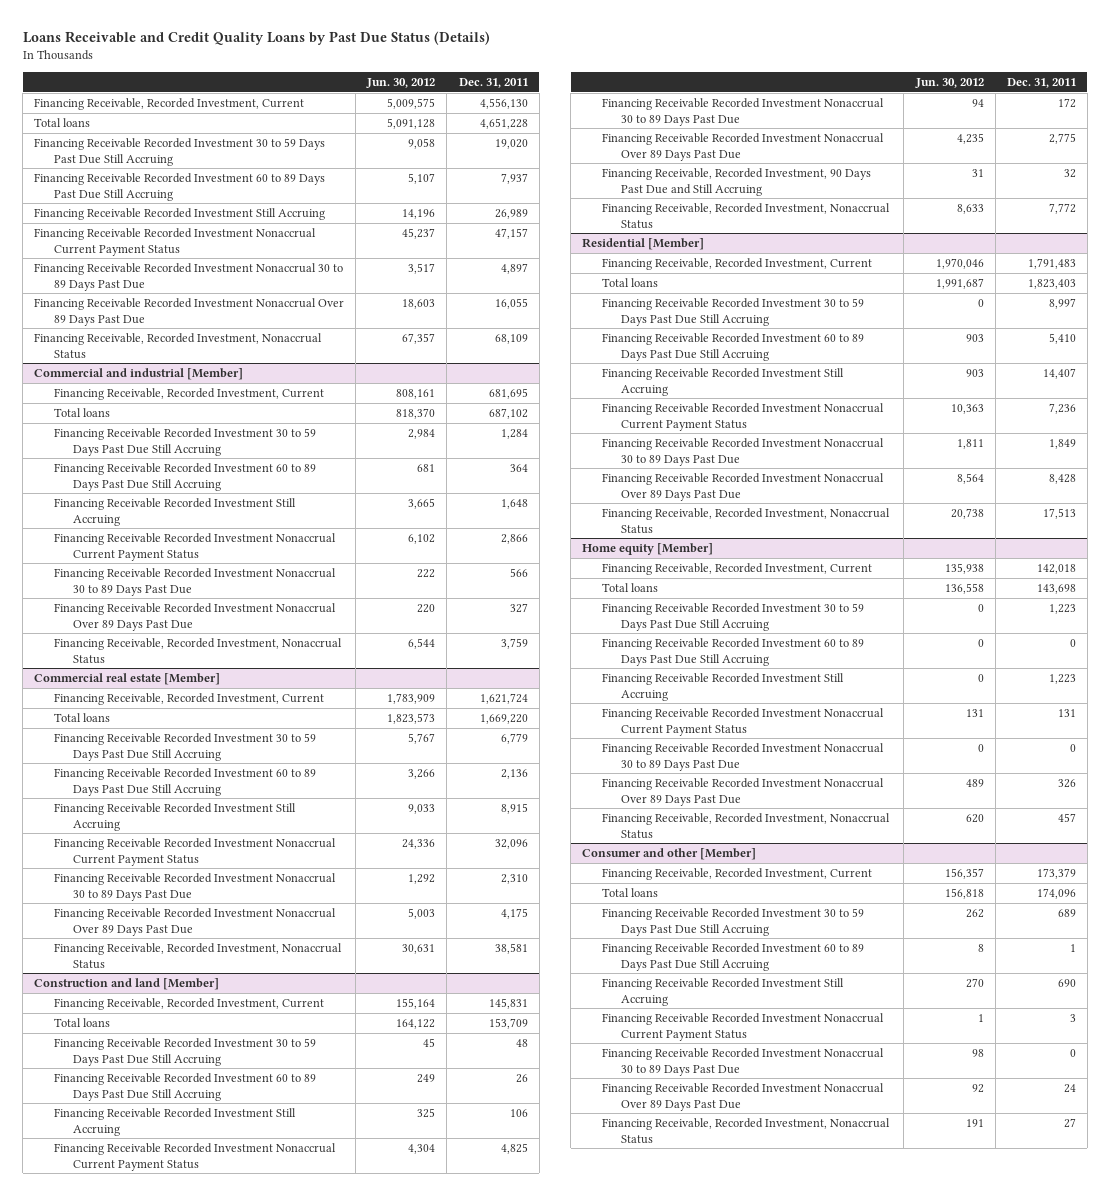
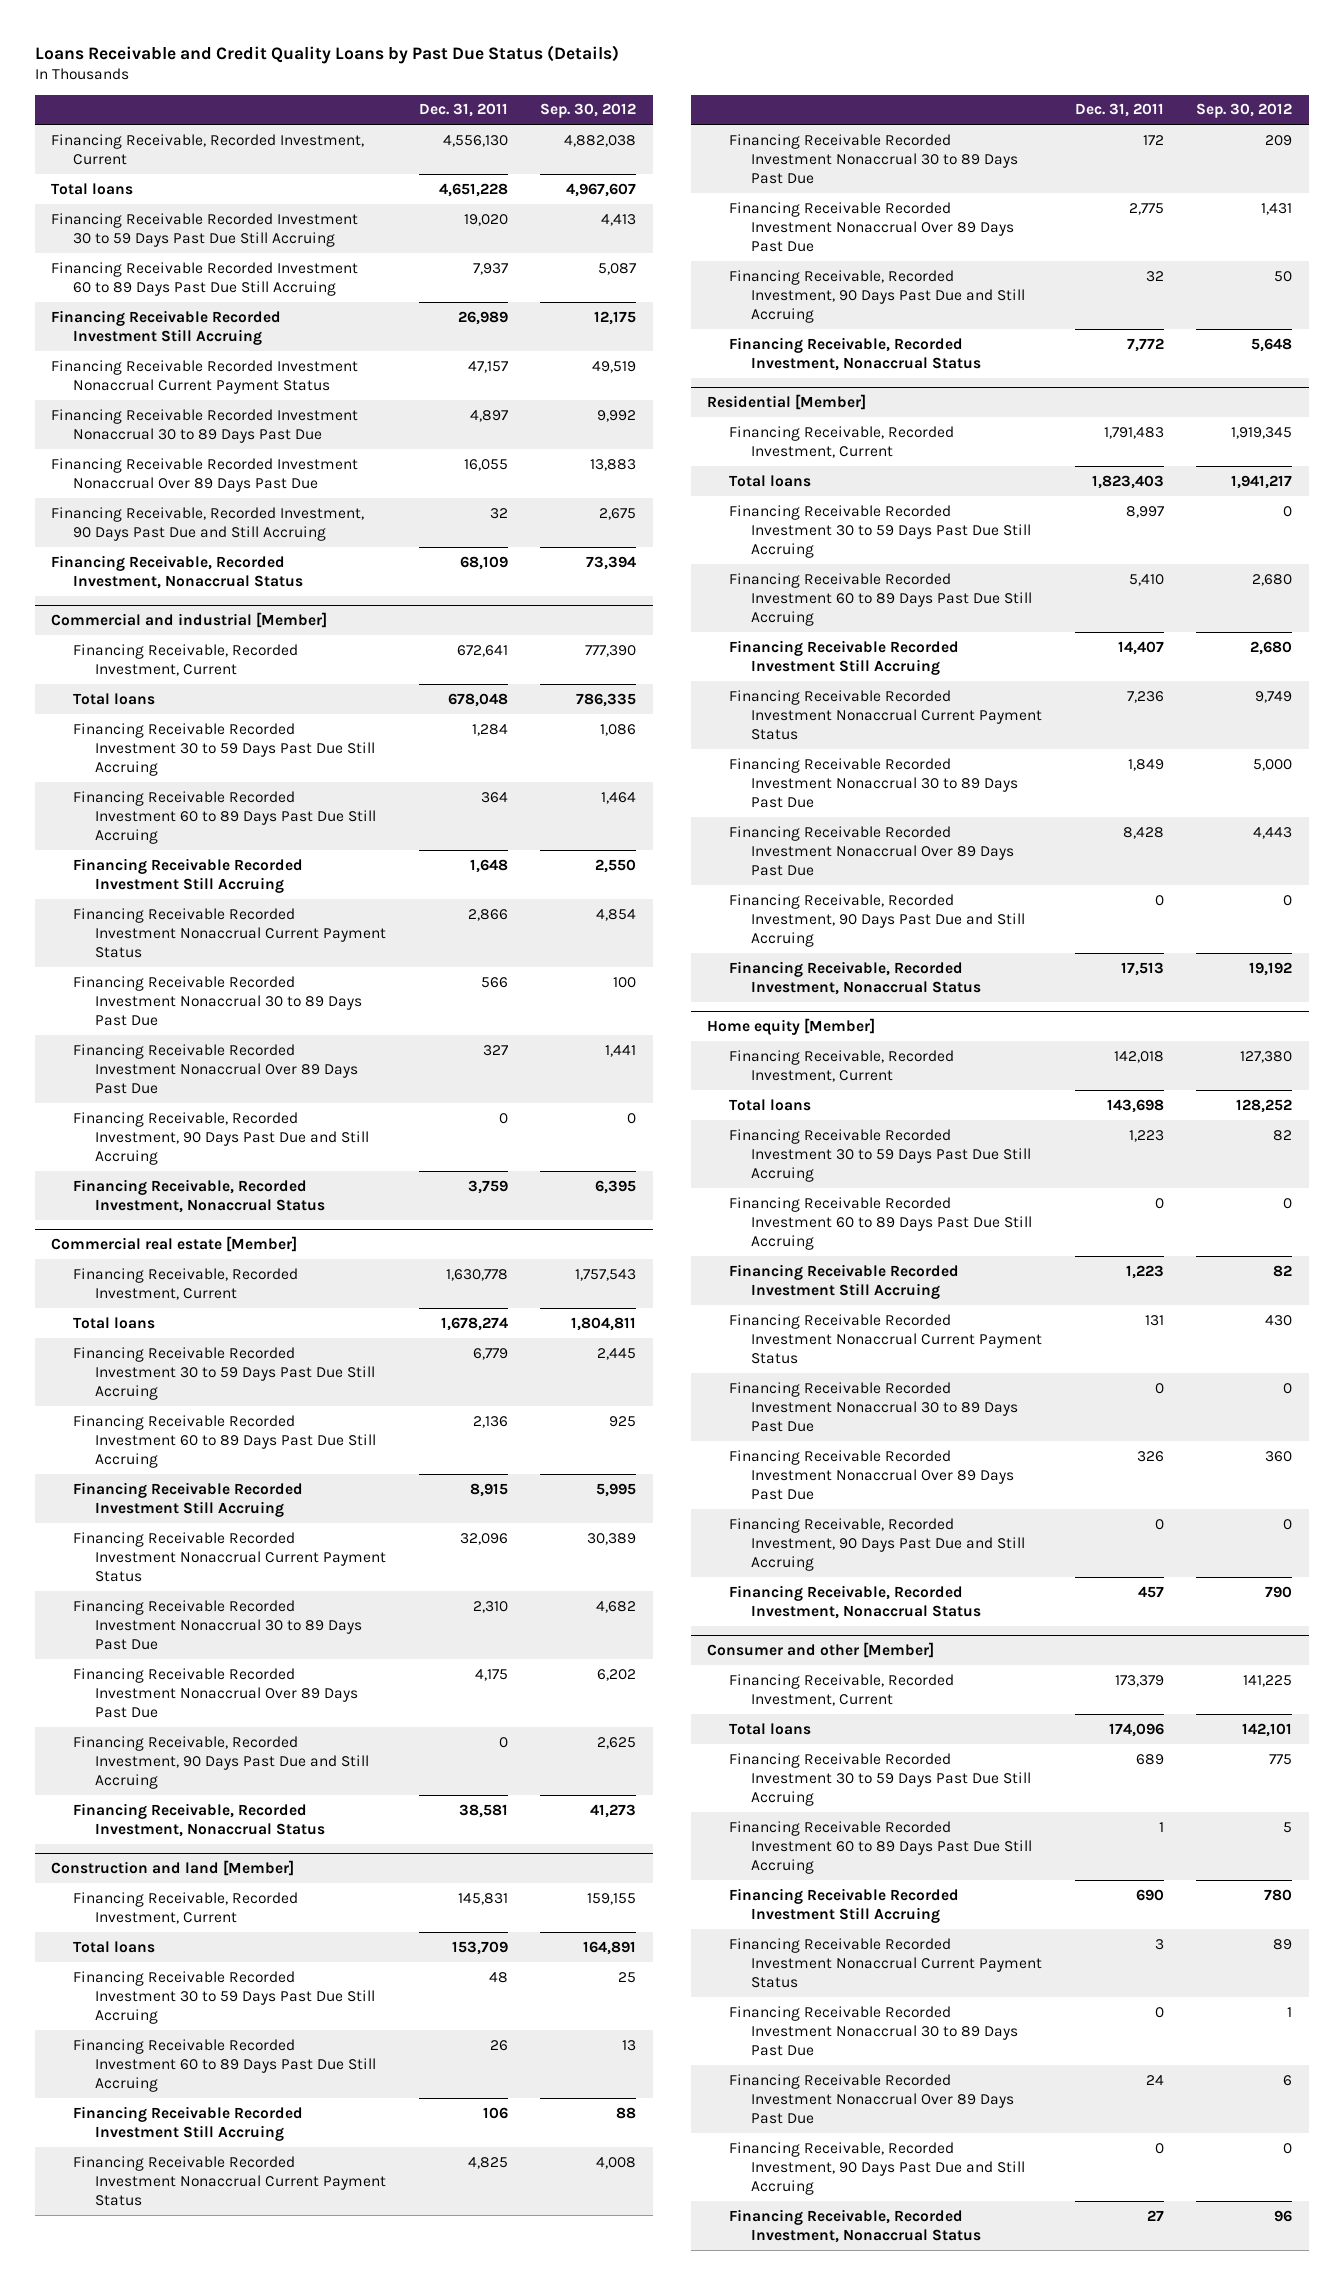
- | Jun. 30, 2012 | Dec. 31, 2011
+ | Dec. 31, 2011 | Sep. 30, 2012
+ Financing Receivable, Recorded Investment, 90 Days Past Due and Still Accruing | 32 | 2,675
@ Commercial and industrial [Member]
- Financing Receivable, Recorded Investment, Current | 808,161 | 681,695
- Total loans | 818,370 | 687,102
+ Financing Receivable, Recorded Investment, Current | 672,641 | 777,390
+ Total loans | 678,048 | 786,335
+ Financing Receivable, Recorded Investment, 90 Days Past Due and Still Accruing | 0 | 0
@ Commercial real estate [Member]
- Financing Receivable, Recorded Investment, Current | 1,783,909 | 1,621,724
- Total loans | 1,823,573 | 1,669,220
+ Financing Receivable, Recorded Investment, Current | 1,630,778 | 1,757,543
+ Total loans | 1,678,274 | 1,804,811
+ Financing Receivable, Recorded Investment, 90 Days Past Due and Still Accruing | 0 | 2,625
@ Residential [Member]
+ Financing Receivable, Recorded Investment, 90 Days Past Due and Still Accruing | 0 | 0
@ Home equity [Member]
+ Financing Receivable, Recorded Investment, 90 Days Past Due and Still Accruing | 0 | 0
@ Consumer and other [Member]
+ Financing Receivable, Recorded Investment, 90 Days Past Due and Still Accruing | 0 | 0

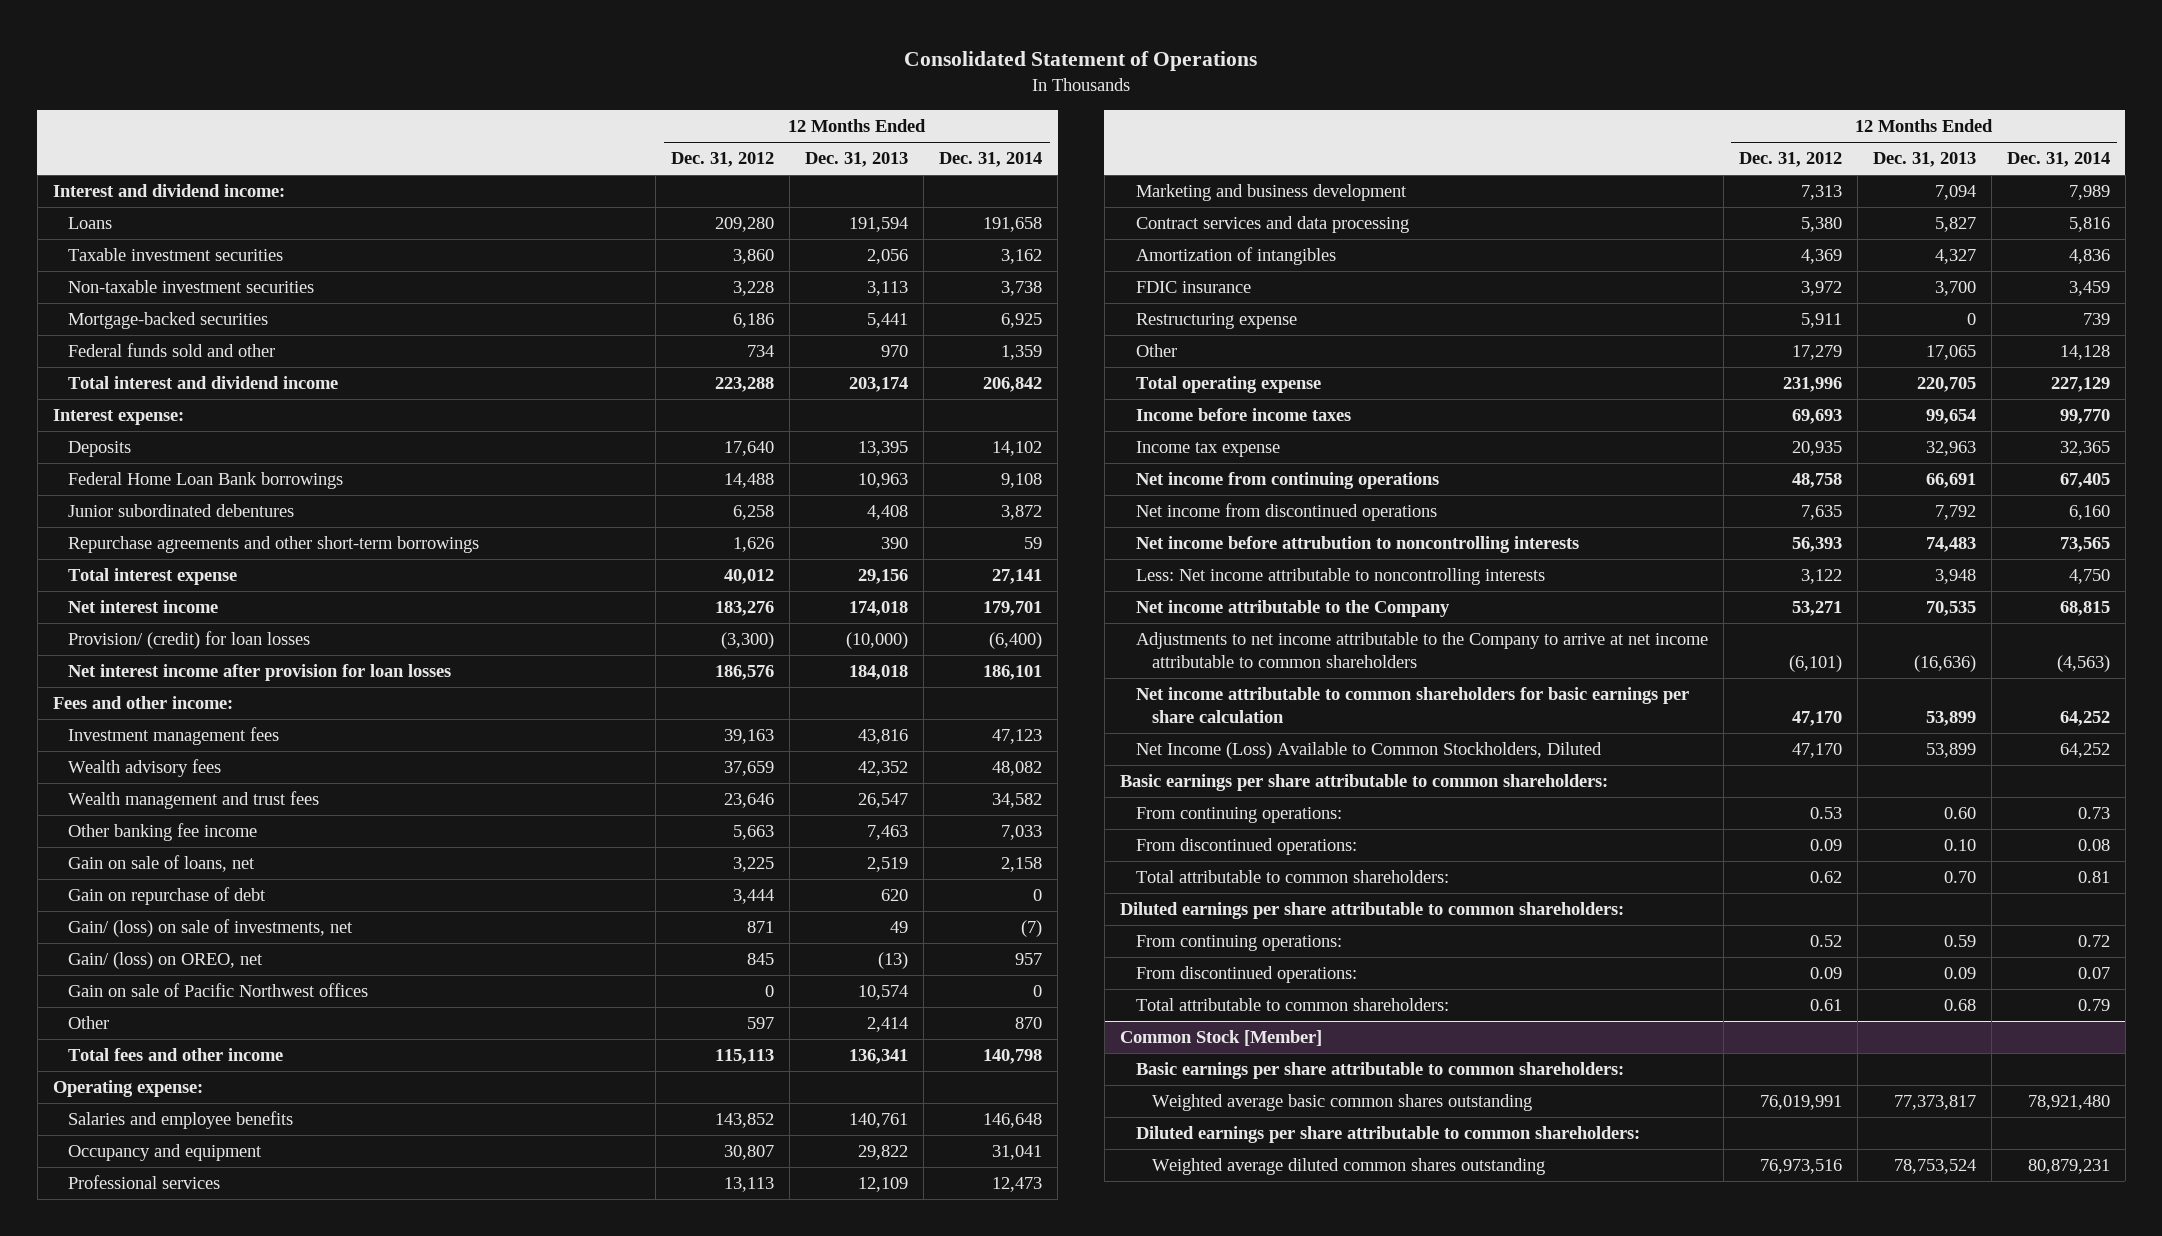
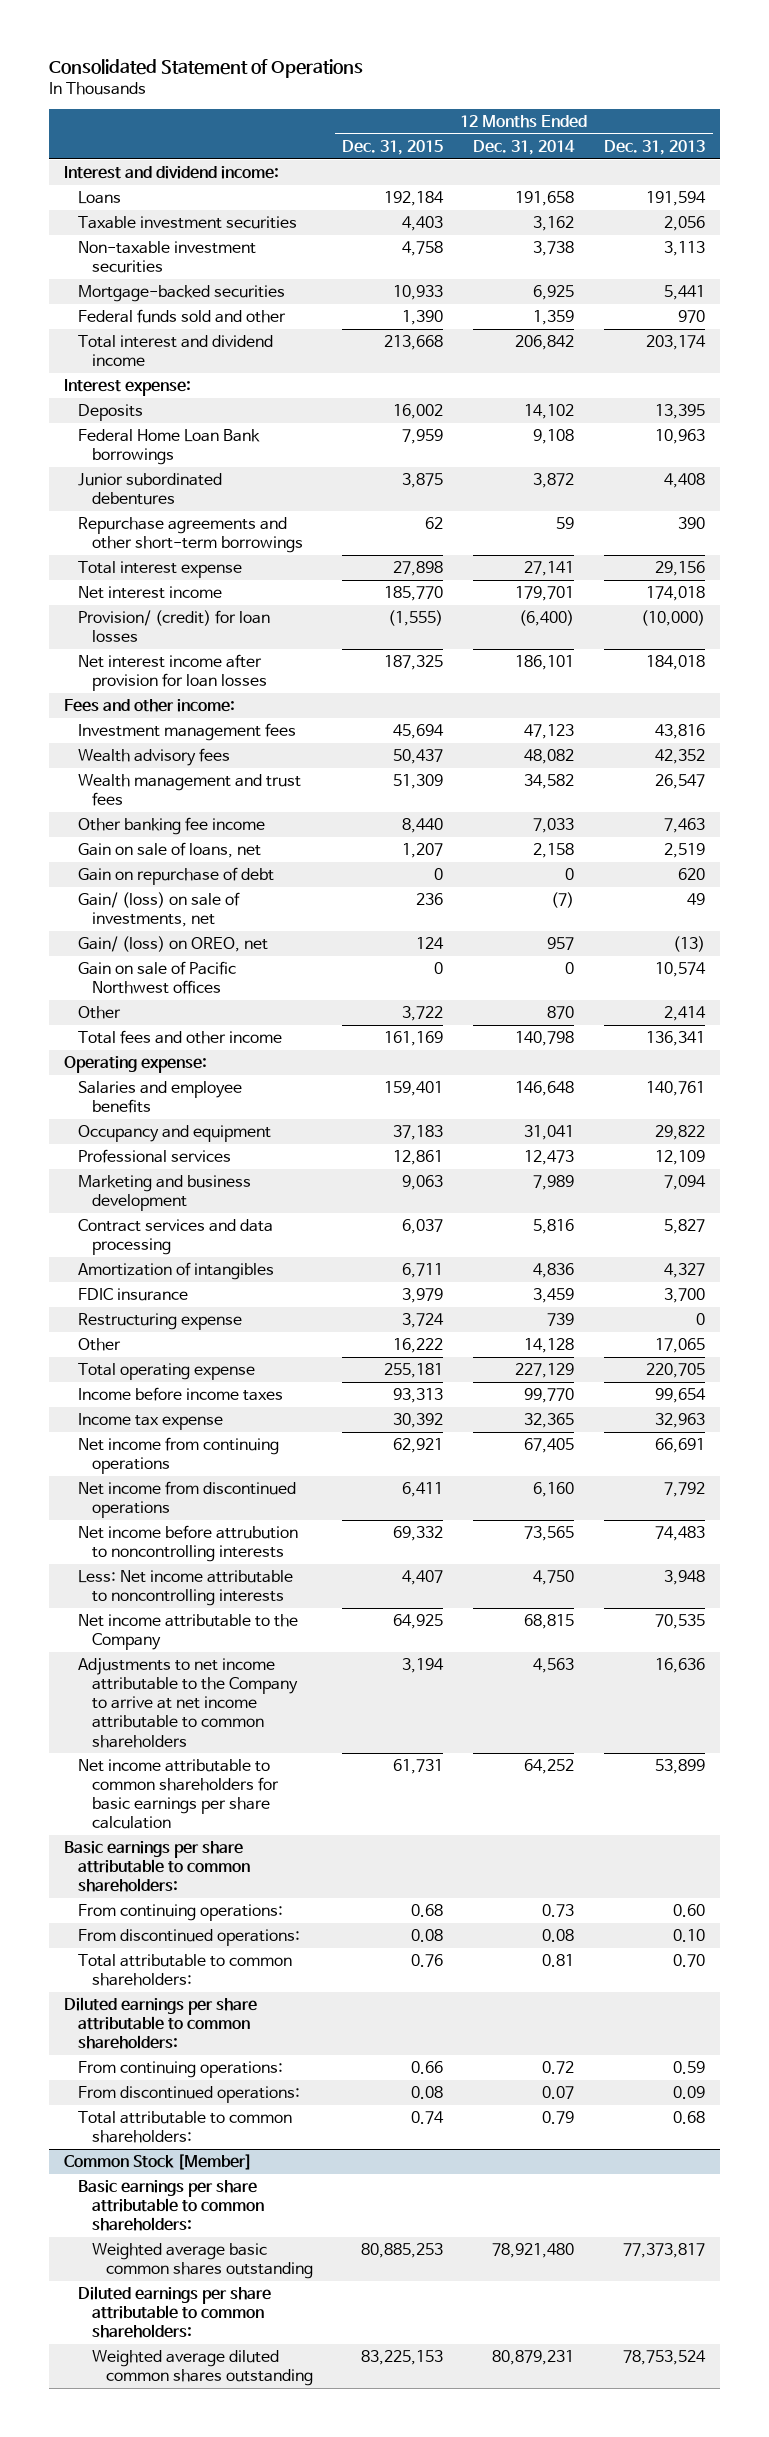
- | 12 Months Ended Dec. 31, 2012 | 12 Months Ended Dec. 31, 2013 | 12 Months Ended Dec. 31, 2014
+ | 12 Months Ended Dec. 31, 2015 | 12 Months Ended Dec. 31, 2014 | 12 Months Ended Dec. 31, 2013
- Adjustments to net income attributable to the Company to arrive at net income attributable to common shareholders | (6,101) | (16,636) | (4,563)
+ Adjustments to net income attributable to the Company to arrive at net income attributable to common shareholders | 3,194 | 4,563 | 16,636
- Net Income (Loss) Available to Common Stockholders, Diluted | 47,170 | 53,899 | 64,252

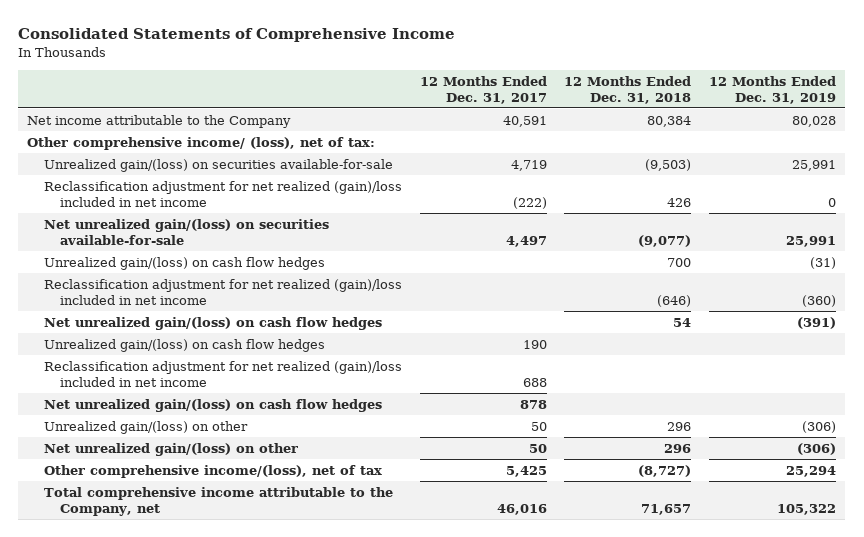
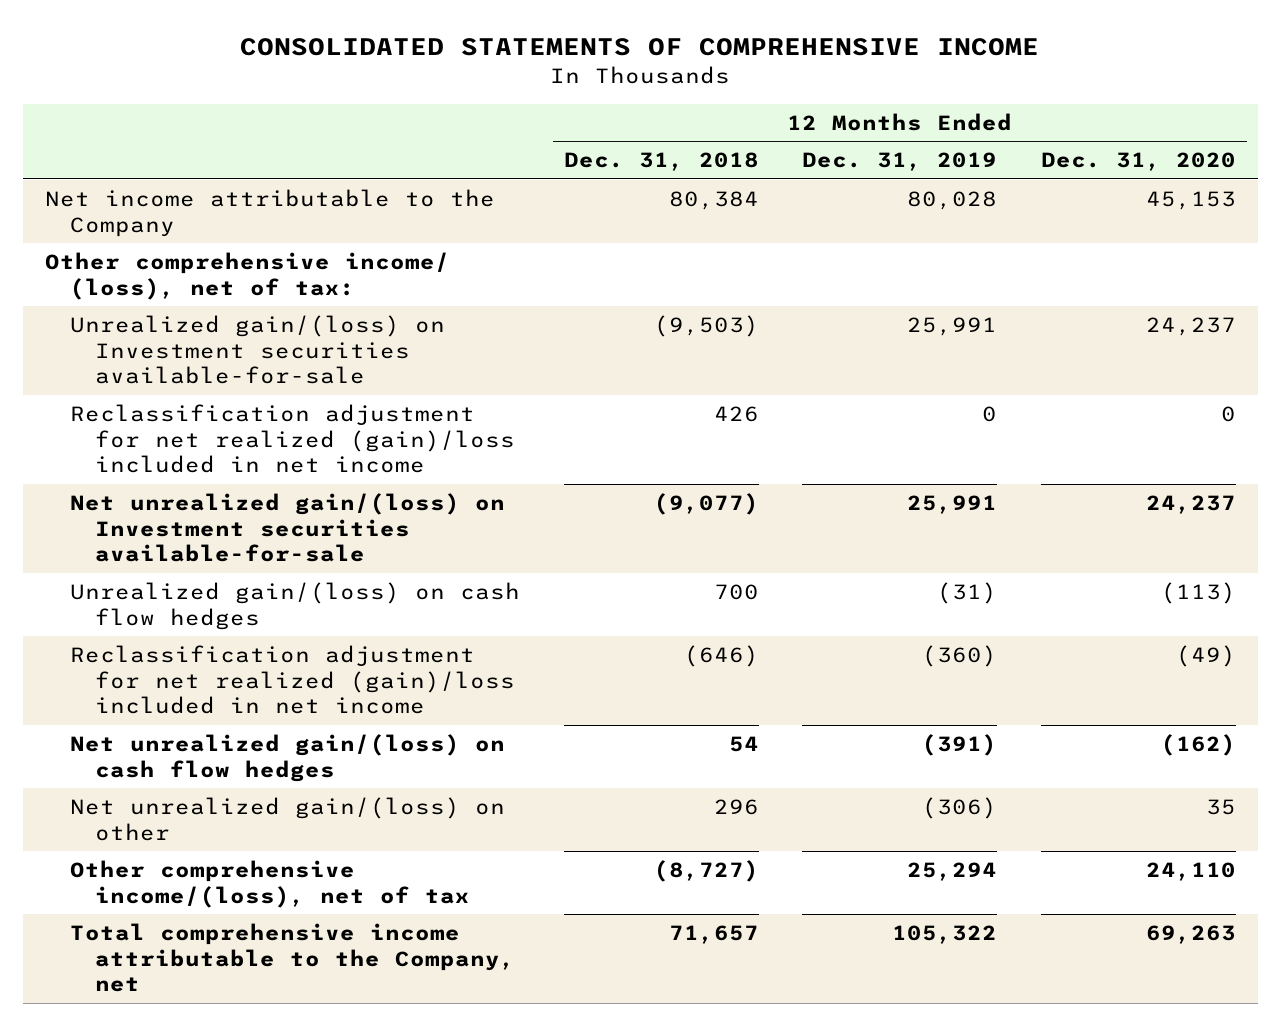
- Consolidated Statements of Comprehensive Income
+ CONSOLIDATED STATEMENTS OF COMPREHENSIVE INCOME
- | 12 Months Ended Dec. 31, 2017 | 12 Months Ended Dec. 31, 2018 | 12 Months Ended Dec. 31, 2019
+ | 12 Months Ended Dec. 31, 2018 | 12 Months Ended Dec. 31, 2019 | 12 Months Ended Dec. 31, 2020
- Unrealized gain/(loss) on securities available-for-sale | 4,719 | (9,503) | 25,991
+ Unrealized gain/(loss) on Investment securities available-for-sale | (9,503) | 25,991 | 24,237
- Net unrealized gain/(loss) on securities available-for-sale | 4,497 | (9,077) | 25,991
+ Net unrealized gain/(loss) on Investment securities available-for-sale | (9,077) | 25,991 | 24,237
- Unrealized gain/(loss) on cash flow hedges | 190 | |
- Reclassification adjustment for net realized (gain)/loss included in net income | 688 | |
- Net unrealized gain/(loss) on cash flow hedges | 878 | |
- Unrealized gain/(loss) on other | 50 | 296 | (306)

